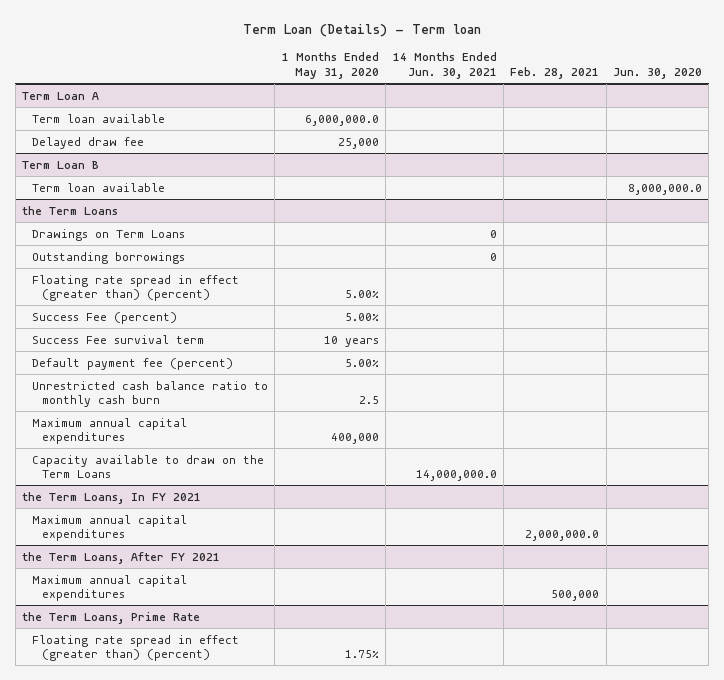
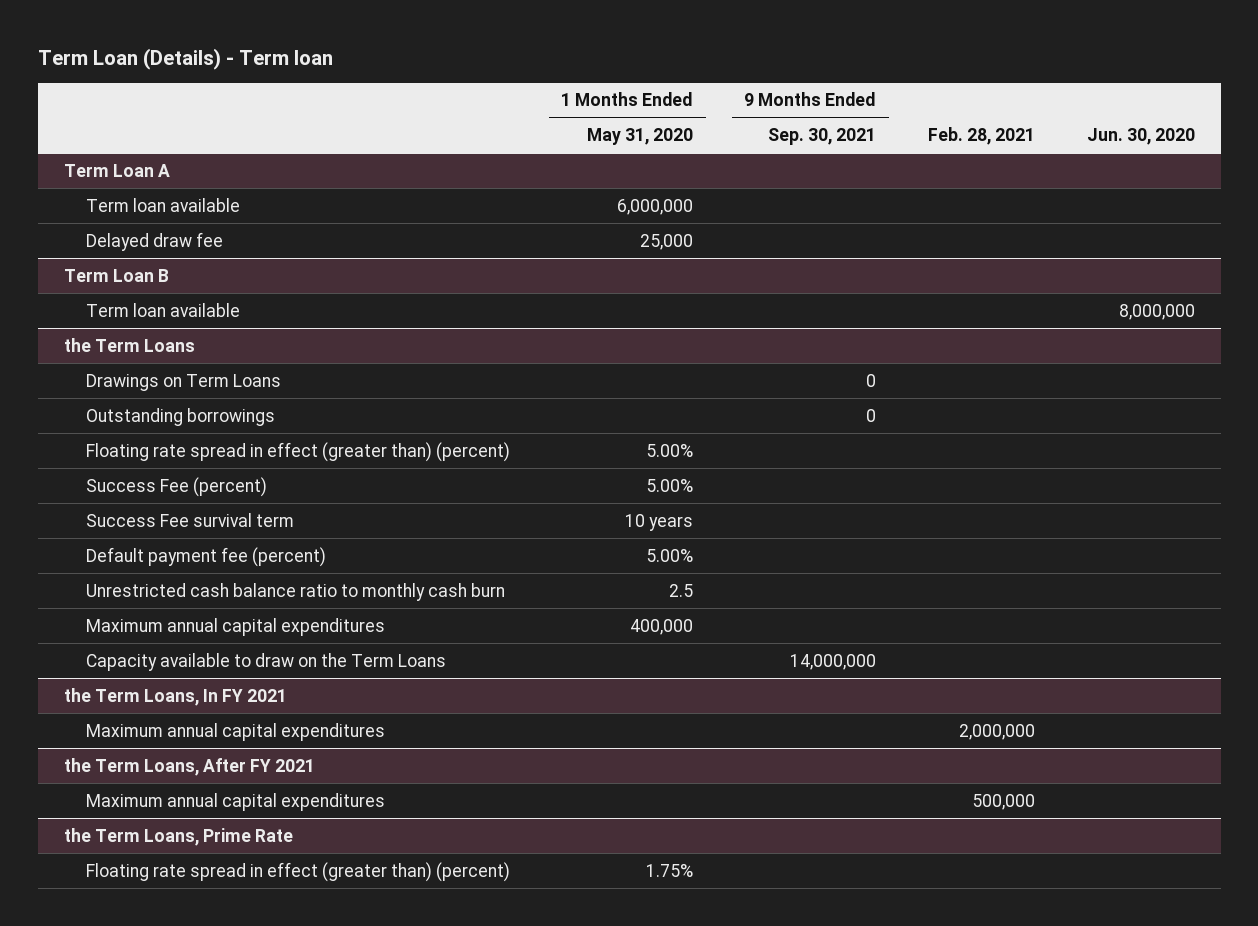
- | 1 Months Ended May 31, 2020 | 14 Months Ended Jun. 30, 2021 | Feb. 28, 2021 | Jun. 30, 2020
+ | 1 Months Ended May 31, 2020 | 9 Months Ended Sep. 30, 2021 | Feb. 28, 2021 | Jun. 30, 2020
@ Term Loan A
- Term loan available | 6,000,000.0 | | |
+ Term loan available | 6,000,000 | | |
@ Term Loan B
- Term loan available | | | | 8,000,000.0
+ Term loan available | | | | 8,000,000
@ the Term Loans, In FY 2021
- Maximum annual capital expenditures | | | 2,000,000.0 |
+ Maximum annual capital expenditures | | | 2,000,000 |

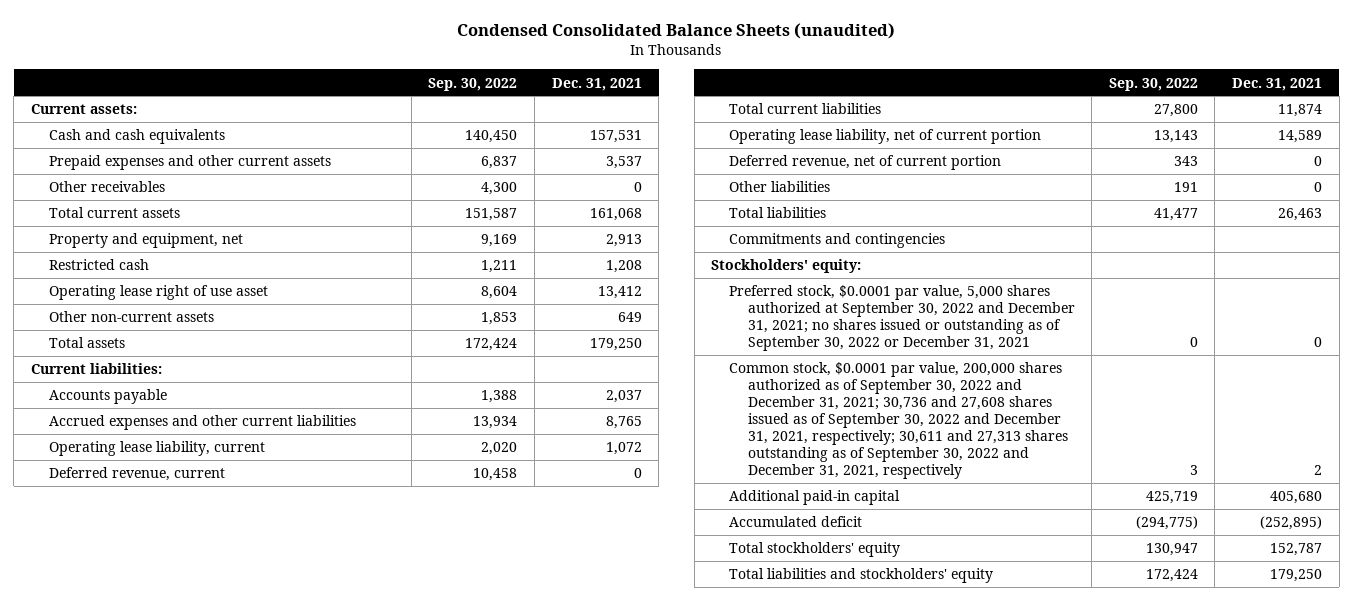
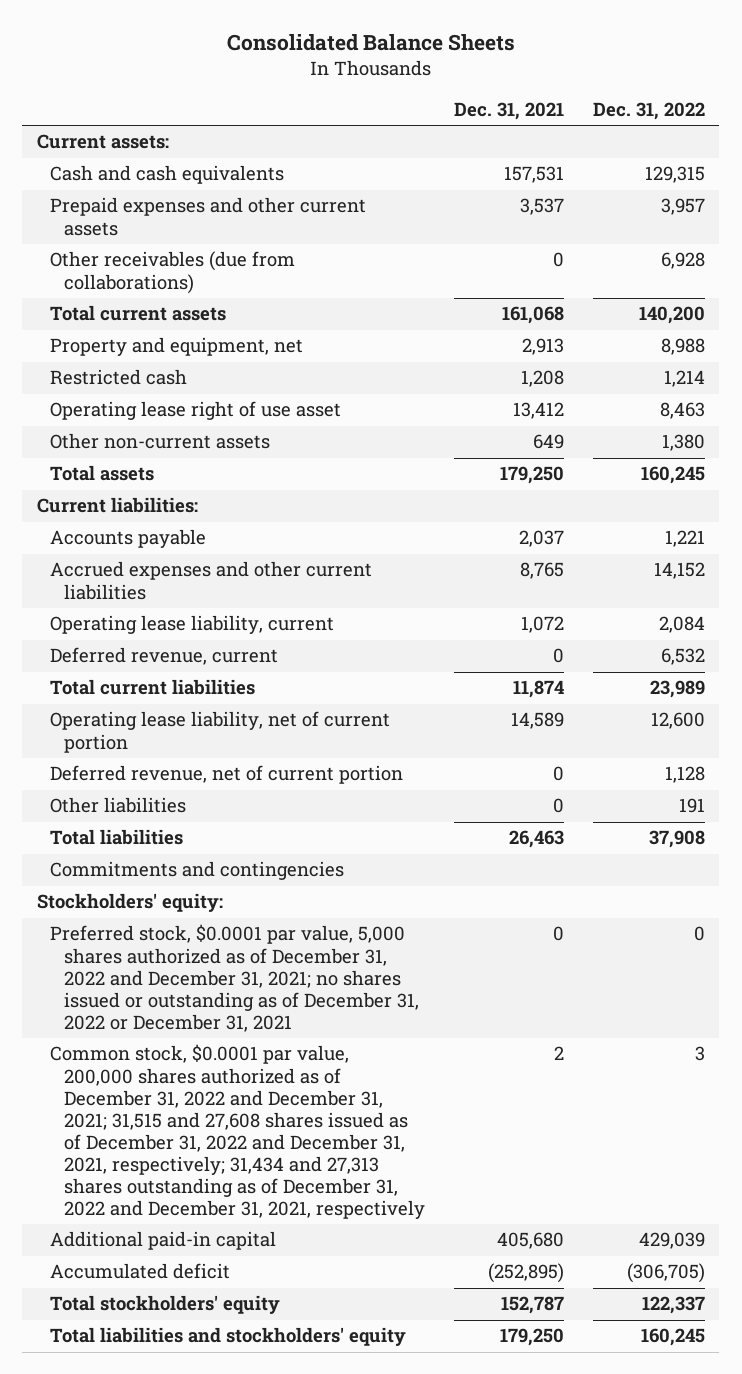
- Condensed Consolidated Balance Sheets (unaudited)
+ Consolidated Balance Sheets
- | Sep. 30, 2022 | Dec. 31, 2021
+ | Dec. 31, 2021 | Dec. 31, 2022
- Other receivables | 4,300 | 0
+ Other receivables (due from collaborations) | 0 | 6,928
- Preferred stock, $0.0001 par value, 5,000 shares authorized at September 30, 2022 and December 31, 2021; no shares issued or outstanding as of September 30, 2022 or December 31, 2021 | 0 | 0
- Common stock, $0.0001 par value, 200,000 shares authorized as of September 30, 2022 and December 31, 2021; 30,736 and 27,608 shares issued as of September 30, 2022 and December 31, 2021, respectively; 30,611 and 27,313 shares outstanding as of September 30, 2022 and December 31, 2021, respectively | 3 | 2
+ Preferred stock, $0.0001 par value, 5,000 shares authorized as of December 31, 2022 and December 31, 2021; no shares issued or outstanding as of December 31, 2022 or December 31, 2021 | 0 | 0
+ Common stock, $0.0001 par value, 200,000 shares authorized as of December 31, 2022 and December 31, 2021; 31,515 and 27,608 shares issued as of December 31, 2022 and December 31, 2021, respectively; 31,434 and 27,313 shares outstanding as of December 31, 2022 and December 31, 2021, respectively | 2 | 3

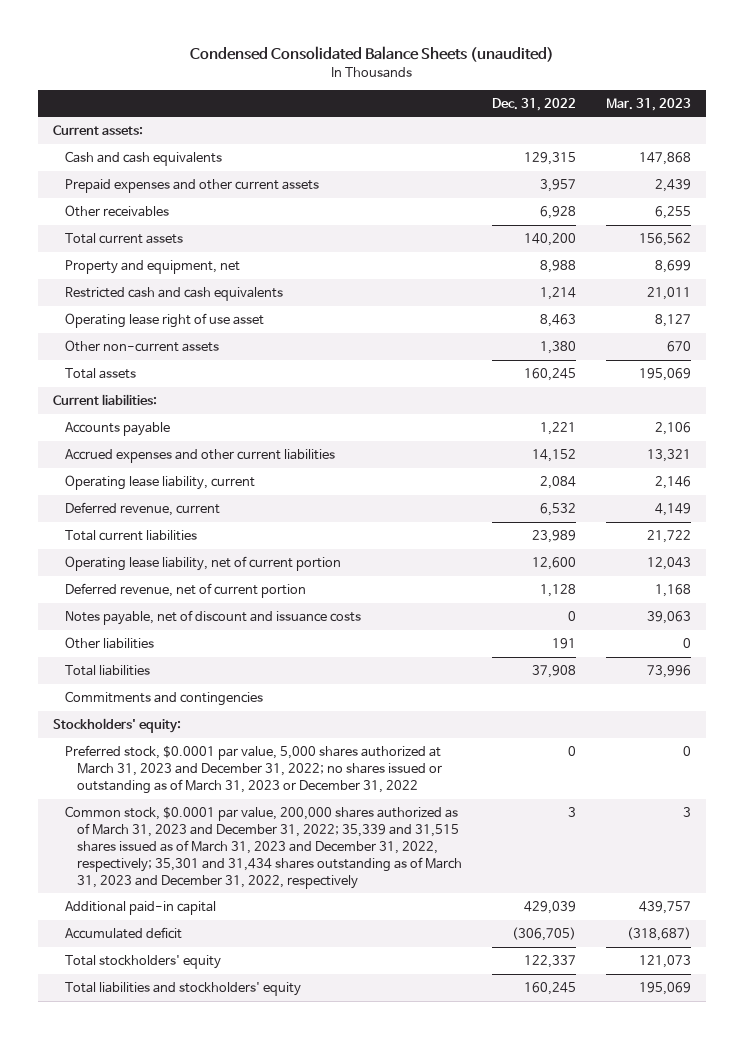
- Consolidated Balance Sheets
+ Condensed Consolidated Balance Sheets (unaudited)
- | Dec. 31, 2021 | Dec. 31, 2022
+ | Dec. 31, 2022 | Mar. 31, 2023
- Other receivables (due from collaborations) | 0 | 6,928
+ Other receivables | 6,928 | 6,255
- Restricted cash | 1,208 | 1,214
+ Restricted cash and cash equivalents | 1,214 | 21,011
+ Notes payable, net of discount and issuance costs | 0 | 39,063
- Preferred stock, $0.0001 par value, 5,000 shares authorized as of December 31, 2022 and December 31, 2021; no shares issued or outstanding as of December 31, 2022 or December 31, 2021 | 0 | 0
- Common stock, $0.0001 par value, 200,000 shares authorized as of December 31, 2022 and December 31, 2021; 31,515 and 27,608 shares issued as of December 31, 2022 and December 31, 2021, respectively; 31,434 and 27,313 shares outstanding as of December 31, 2022 and December 31, 2021, respectively | 2 | 3
+ Preferred stock, $0.0001 par value, 5,000 shares authorized at March 31, 2023 and December 31, 2022; no shares issued or outstanding as of March 31, 2023 or December 31, 2022 | 0 | 0
+ Common stock, $0.0001 par value, 200,000 shares authorized as of March 31, 2023 and December 31, 2022; 35,339 and 31,515 shares issued as of March 31, 2023 and December 31, 2022, respectively; 35,301 and 31,434 shares outstanding as of March 31, 2023 and December 31, 2022, respectively | 3 | 3

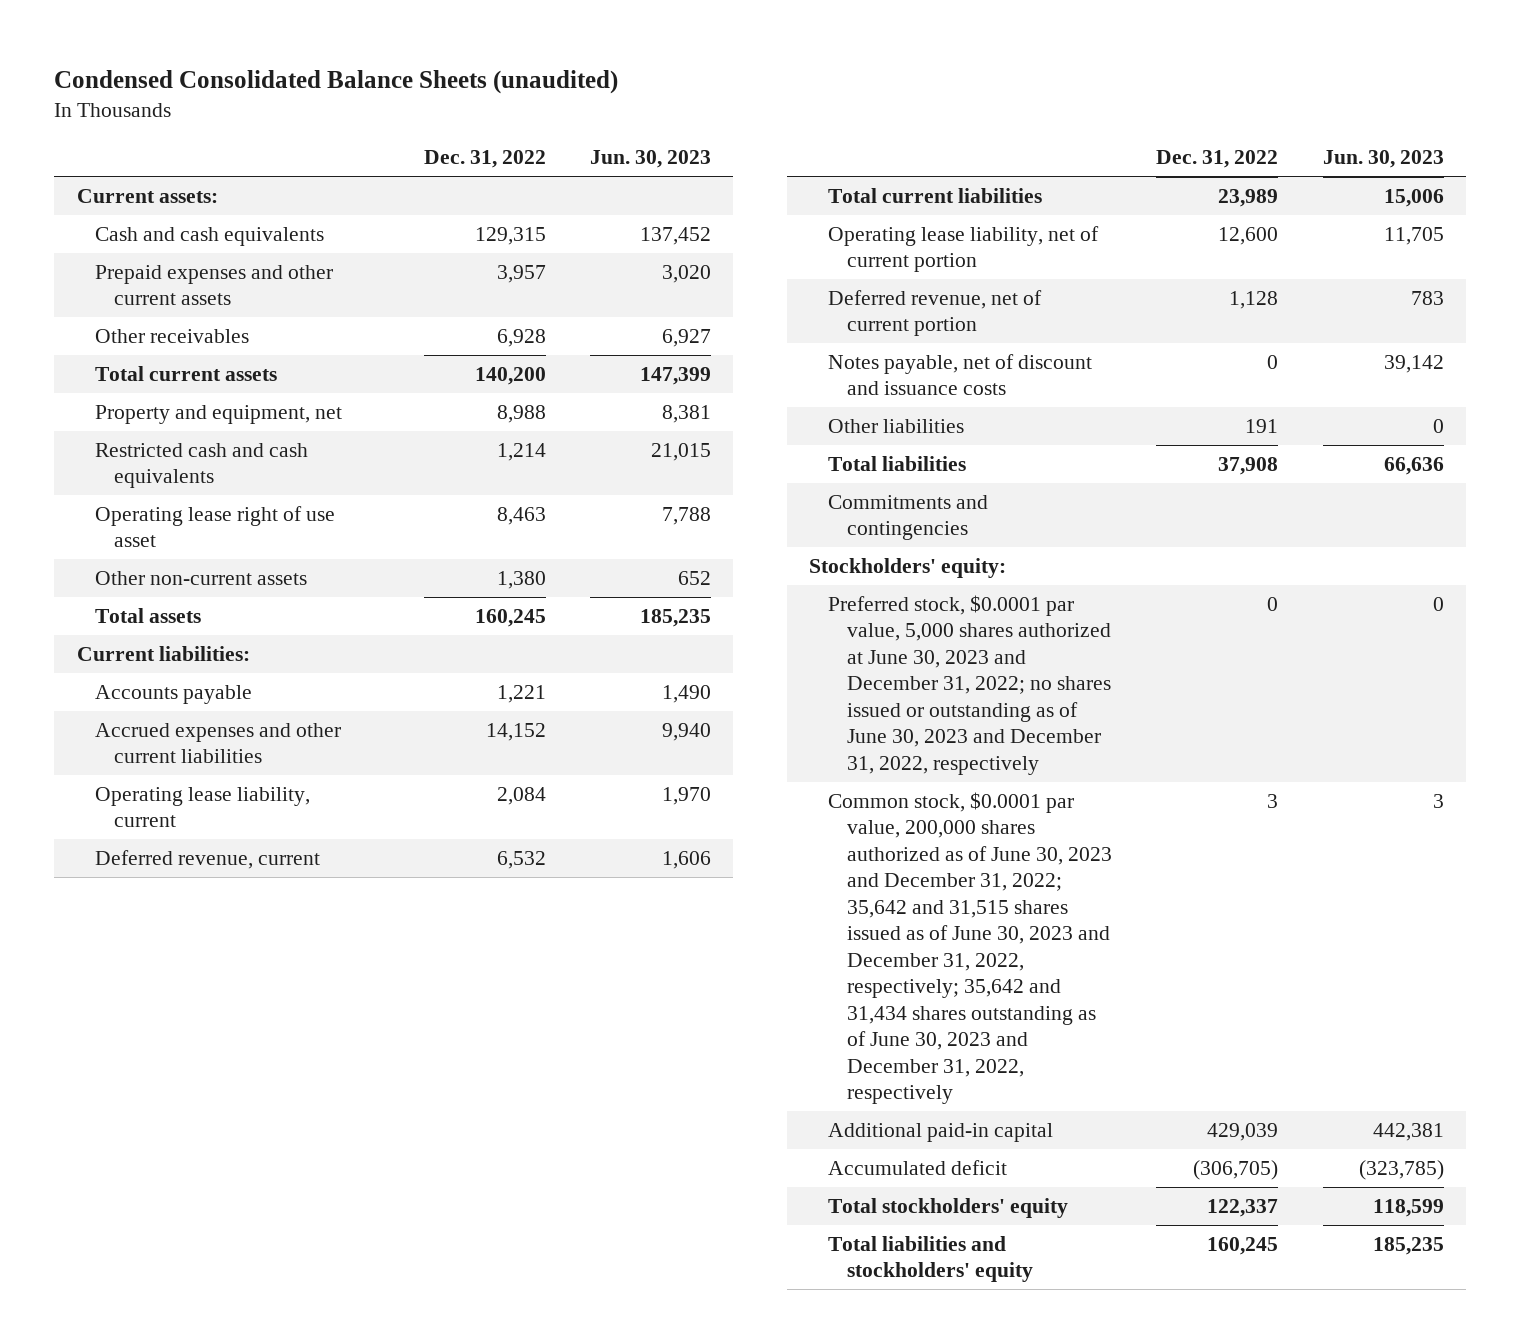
- | Dec. 31, 2022 | Mar. 31, 2023
+ | Dec. 31, 2022 | Jun. 30, 2023
- Preferred stock, $0.0001 par value, 5,000 shares authorized at March 31, 2023 and December 31, 2022; no shares issued or outstanding as of March 31, 2023 or December 31, 2022 | 0 | 0
- Common stock, $0.0001 par value, 200,000 shares authorized as of March 31, 2023 and December 31, 2022; 35,339 and 31,515 shares issued as of March 31, 2023 and December 31, 2022, respectively; 35,301 and 31,434 shares outstanding as of March 31, 2023 and December 31, 2022, respectively | 3 | 3
+ Preferred stock, $0.0001 par value, 5,000 shares authorized at June 30, 2023 and December 31, 2022; no shares issued or outstanding as of June 30, 2023 and December 31, 2022, respectively | 0 | 0
+ Common stock, $0.0001 par value, 200,000 shares authorized as of June 30, 2023 and December 31, 2022; 35,642 and 31,515 shares issued as of June 30, 2023 and December 31, 2022, respectively; 35,642 and 31,434 shares outstanding as of June 30, 2023 and December 31, 2022, respectively | 3 | 3

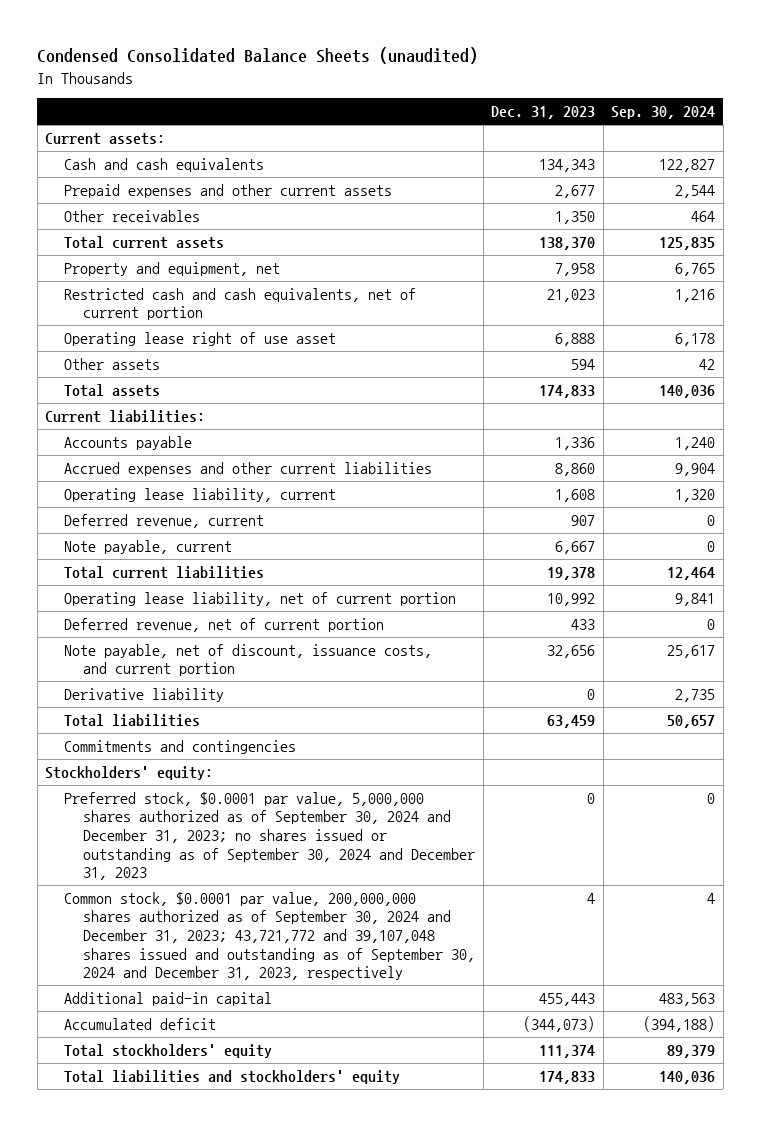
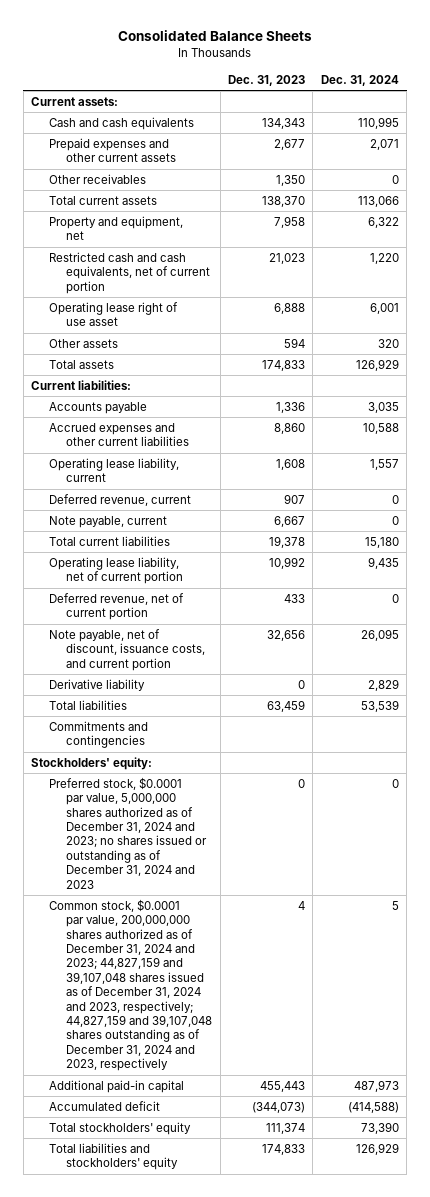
- Condensed Consolidated Balance Sheets (unaudited)
+ Consolidated Balance Sheets
- | Dec. 31, 2023 | Sep. 30, 2024
+ | Dec. 31, 2023 | Dec. 31, 2024
- Preferred stock, $0.0001 par value, 5,000,000 shares authorized as of September 30, 2024 and December 31, 2023; no shares issued or outstanding as of September 30, 2024 and December 31, 2023 | 0 | 0
- Common stock, $0.0001 par value, 200,000,000 shares authorized as of September 30, 2024 and December 31, 2023; 43,721,772 and 39,107,048 shares issued and outstanding as of September 30, 2024 and December 31, 2023, respectively | 4 | 4
+ Preferred stock, $0.0001 par value, 5,000,000 shares authorized as of December 31, 2024 and 2023; no shares issued or outstanding as of December 31, 2024 and 2023 | 0 | 0
+ Common stock, $0.0001 par value, 200,000,000 shares authorized as of December 31, 2024 and 2023; 44,827,159 and 39,107,048 shares issued as of December 31, 2024 and 2023, respectively; 44,827,159 and 39,107,048 shares outstanding as of December 31, 2024 and 2023, respectively | 4 | 5

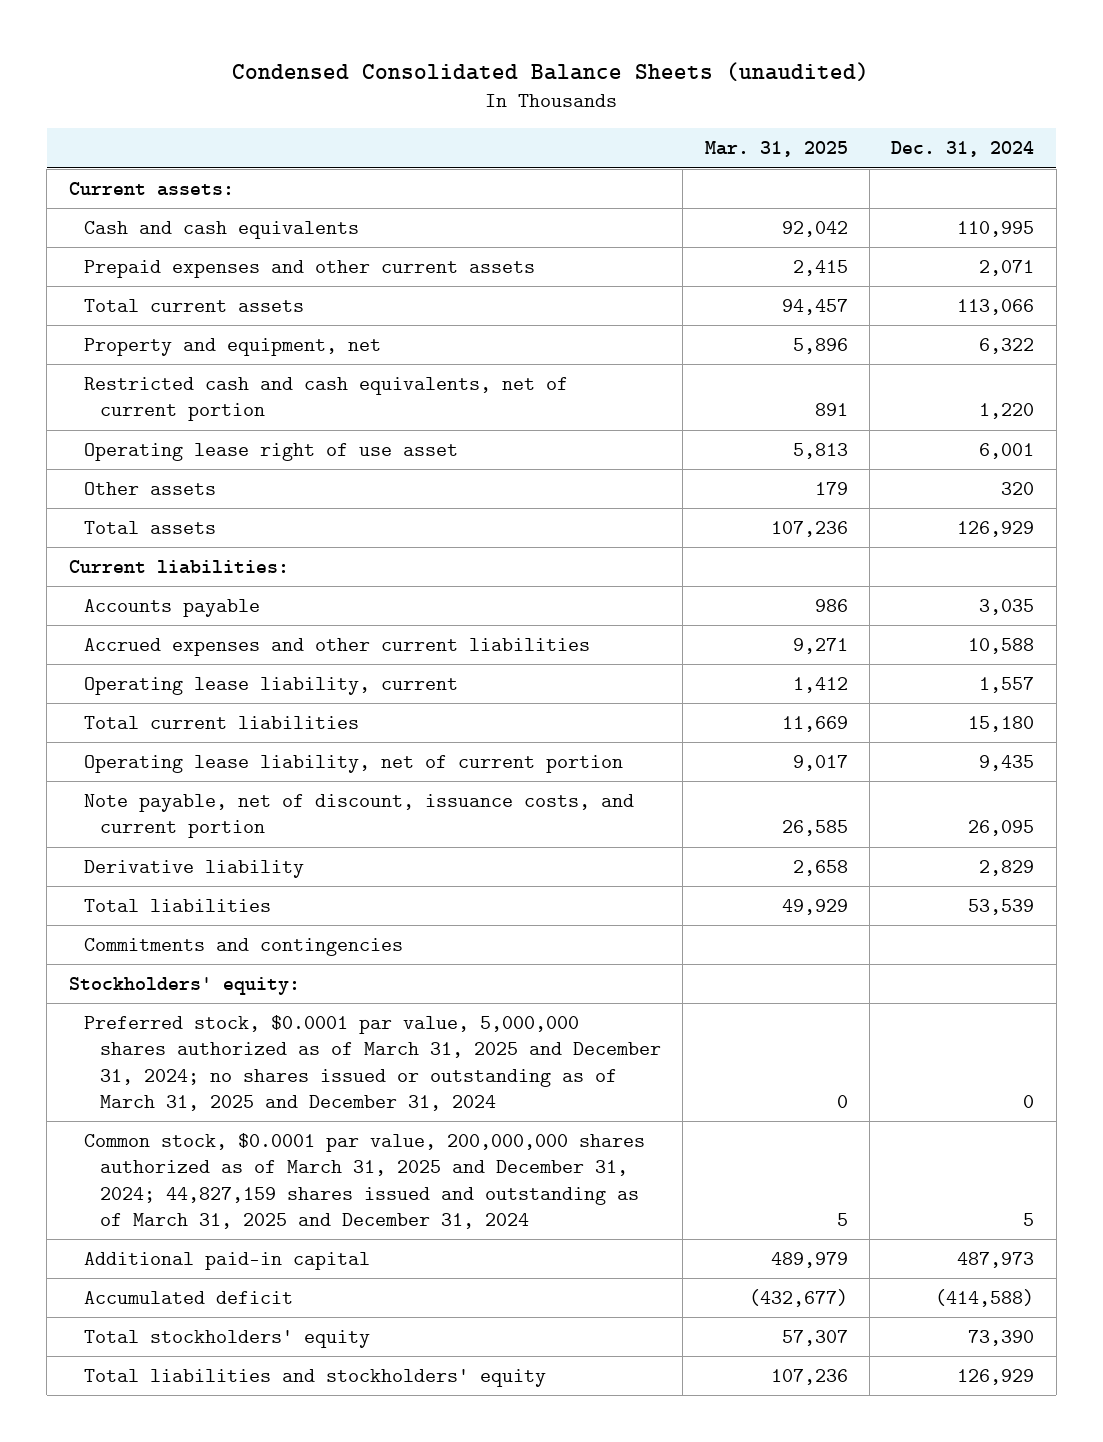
- Consolidated Balance Sheets
+ Condensed Consolidated Balance Sheets (unaudited)
- | Dec. 31, 2023 | Dec. 31, 2024
+ | Mar. 31, 2025 | Dec. 31, 2024
- Other receivables | 1,350 | 0
- Deferred revenue, current | 907 | 0
- Note payable, current | 6,667 | 0
- Deferred revenue, net of current portion | 433 | 0
- Preferred stock, $0.0001 par value, 5,000,000 shares authorized as of December 31, 2024 and 2023; no shares issued or outstanding as of December 31, 2024 and 2023 | 0 | 0
- Common stock, $0.0001 par value, 200,000,000 shares authorized as of December 31, 2024 and 2023; 44,827,159 and 39,107,048 shares issued as of December 31, 2024 and 2023, respectively; 44,827,159 and 39,107,048 shares outstanding as of December 31, 2024 and 2023, respectively | 4 | 5
+ Preferred stock, $0.0001 par value, 5,000,000 shares authorized as of March 31, 2025 and December 31, 2024; no shares issued or outstanding as of March 31, 2025 and December 31, 2024 | 0 | 0
+ Common stock, $0.0001 par value, 200,000,000 shares authorized as of March 31, 2025 and December 31, 2024; 44,827,159 shares issued and outstanding as of March 31, 2025 and December 31, 2024 | 5 | 5

